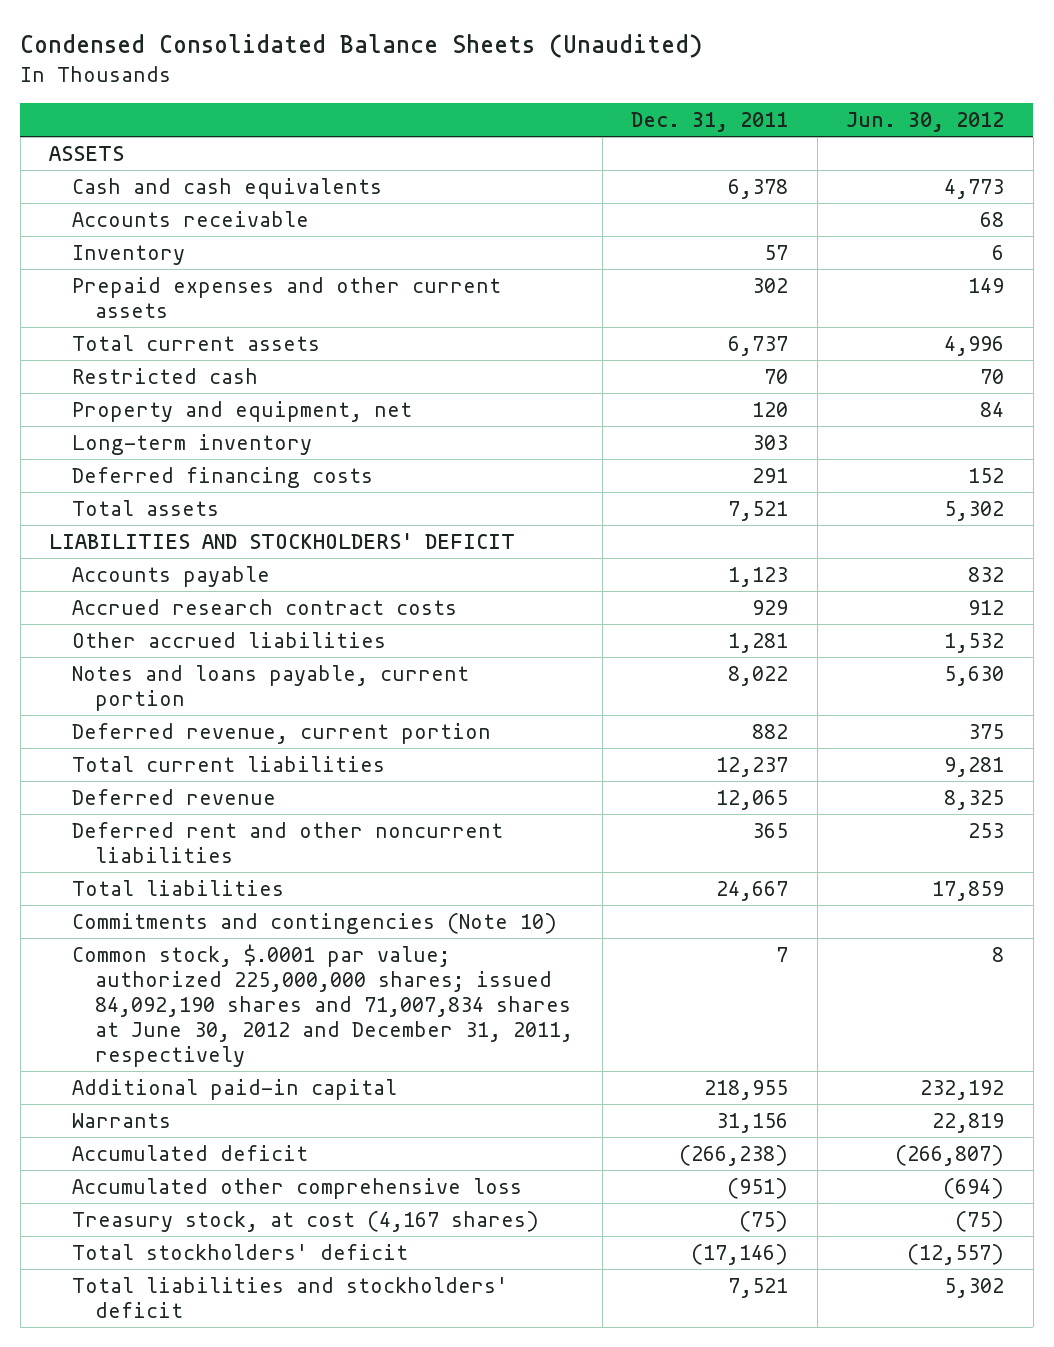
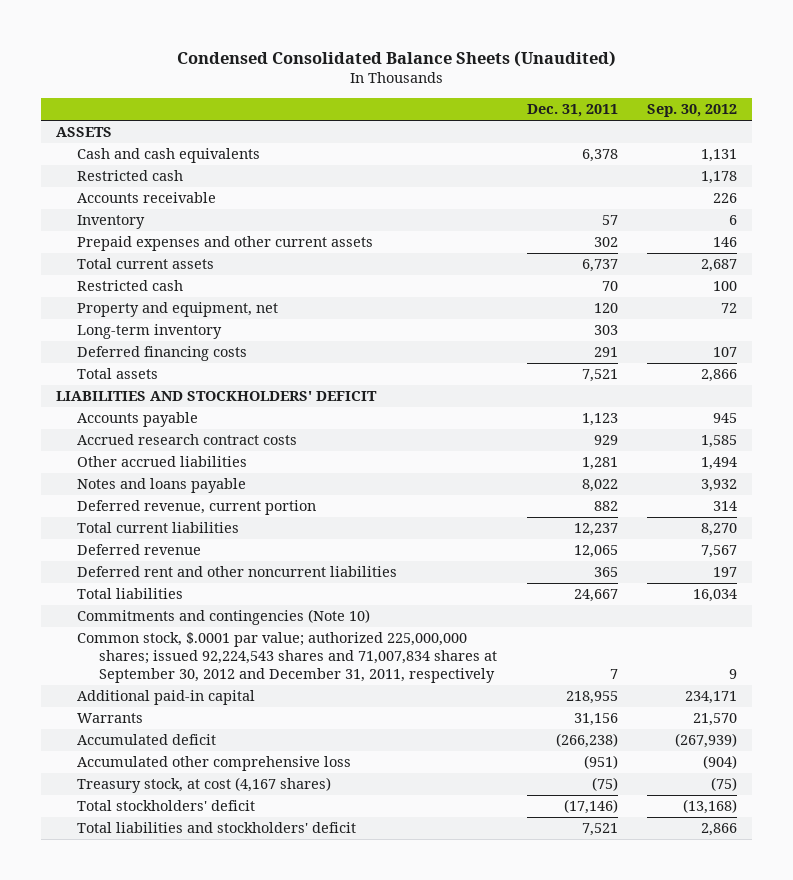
- | Dec. 31, 2011 | Jun. 30, 2012
+ | Dec. 31, 2011 | Sep. 30, 2012
+ Restricted cash | | 1,178
- Notes and loans payable, current portion | 8,022 | 5,630
+ Notes and loans payable | 8,022 | 3,932
- Common stock, $.0001 par value; authorized 225,000,000 shares; issued 84,092,190 shares and 71,007,834 shares at June 30, 2012 and December 31, 2011, respectively | 7 | 8
+ Common stock, $.0001 par value; authorized 225,000,000 shares; issued 92,224,543 shares and 71,007,834 shares at September 30, 2012 and December 31, 2011, respectively | 7 | 9

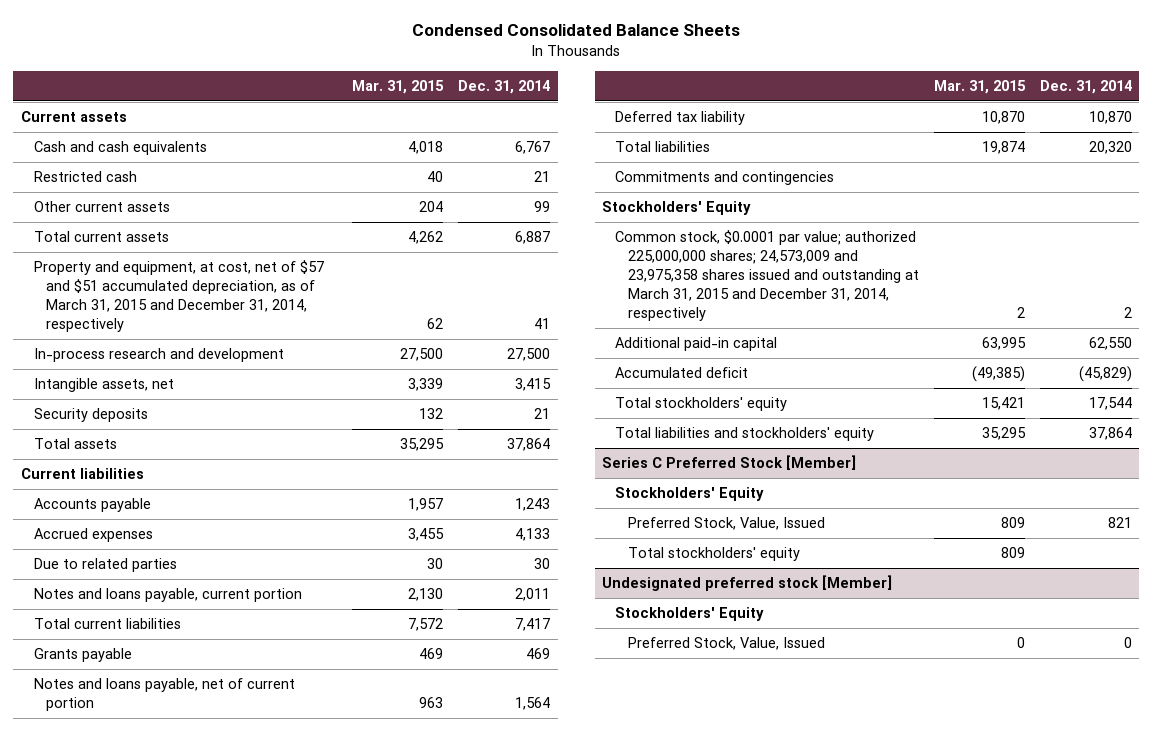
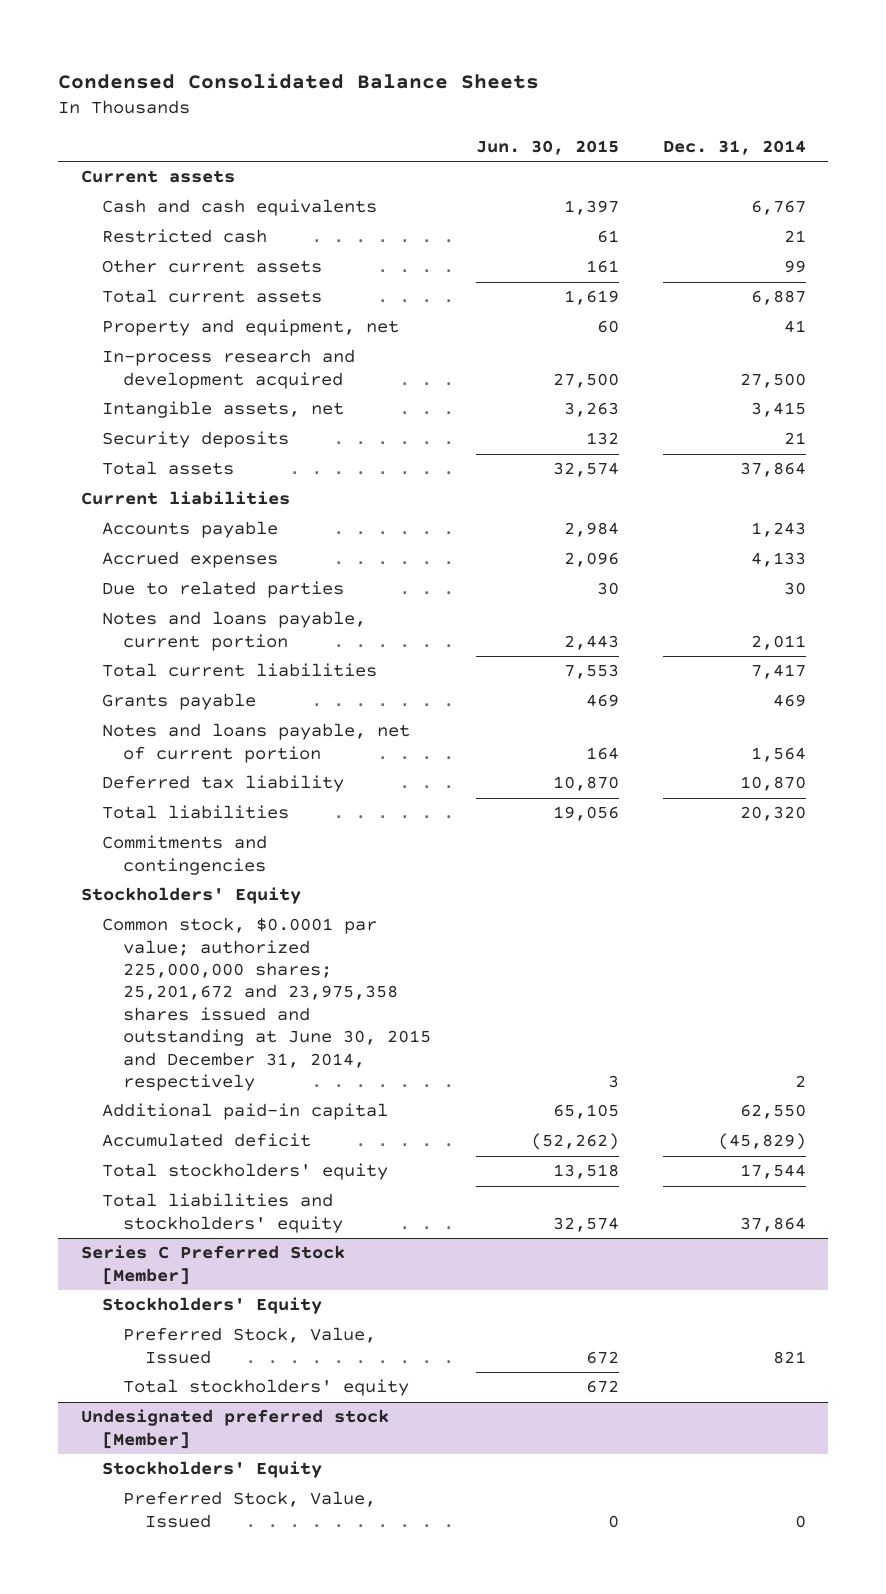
- | Mar. 31, 2015 | Dec. 31, 2014
+ | Jun. 30, 2015 | Dec. 31, 2014
- Property and equipment, at cost, net of $57 and $51 accumulated depreciation, as of March 31, 2015 and December 31, 2014, respectively | 62 | 41
- In-process research and development | 27,500 | 27,500
+ Property and equipment, net | 60 | 41
+ In-process research and development acquired | 27,500 | 27,500
- Common stock, $0.0001 par value; authorized 225,000,000 shares; 24,573,009 and 23,975,358 shares issued and outstanding at March 31, 2015 and December 31, 2014, respectively | 2 | 2
+ Common stock, $0.0001 par value; authorized 225,000,000 shares; 25,201,672 and 23,975,358 shares issued and outstanding at June 30, 2015 and December 31, 2014, respectively | 3 | 2

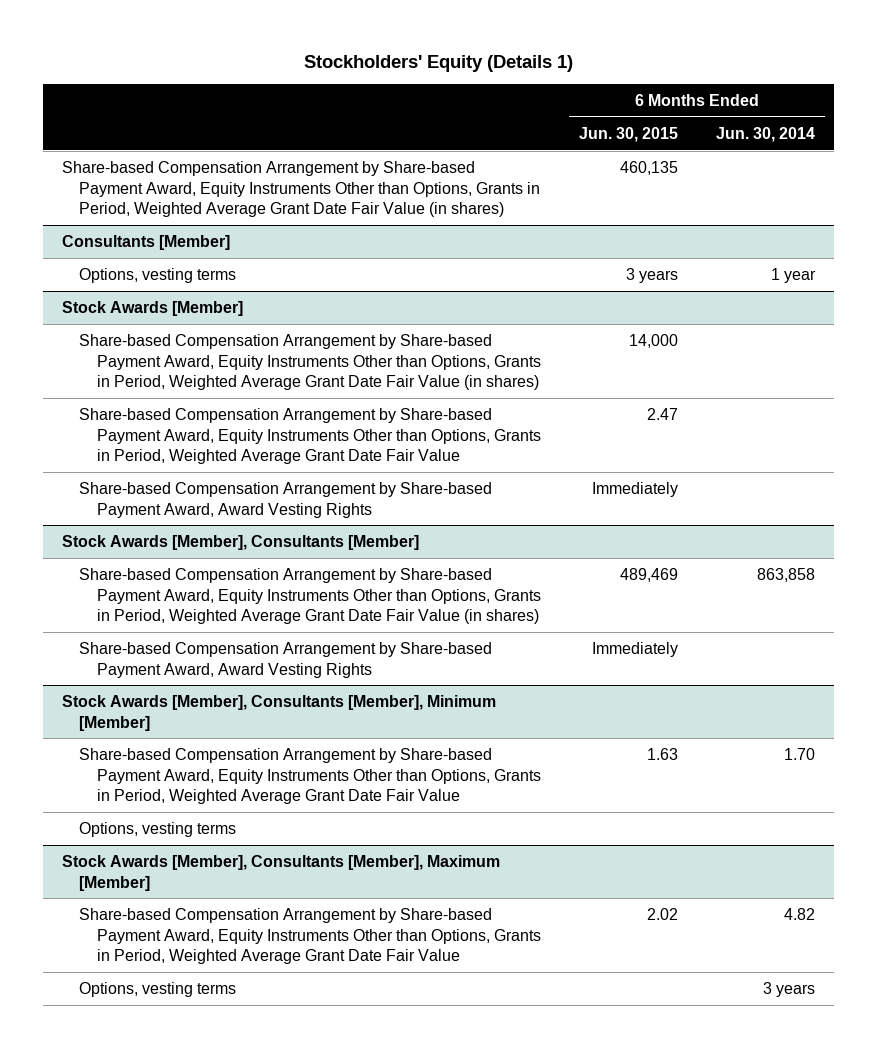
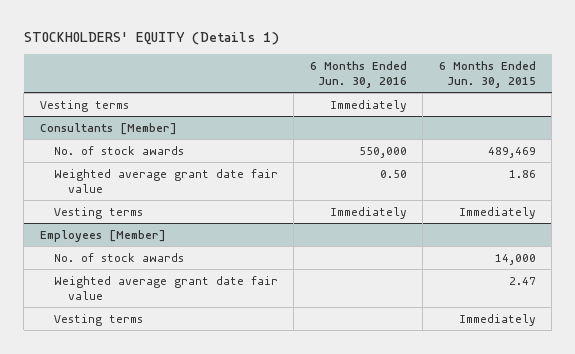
- Stockholders' Equity (Details 1)
+ STOCKHOLDERS' EQUITY (Details 1)
- | 6 Months Ended Jun. 30, 2015 | 6 Months Ended Jun. 30, 2014
+ | 6 Months Ended Jun. 30, 2016 | 6 Months Ended Jun. 30, 2015
- Share-based Compensation Arrangement by Share-based Payment Award, Equity Instruments Other than Options, Grants in Period, Weighted Average Grant Date Fair Value (in shares) | 460,135 |
+ Vesting terms | Immediately |
@ Consultants [Member]
- Options, vesting terms | 3 years | 1 year
- Stock Awards [Member]
- Share-based Compensation Arrangement by Share-based Payment Award, Equity Instruments Other than Options, Grants in Period, Weighted Average Grant Date Fair Value (in shares) | 14,000 |
- Share-based Compensation Arrangement by Share-based Payment Award, Equity Instruments Other than Options, Grants in Period, Weighted Average Grant Date Fair Value | 2.47 |
- Share-based Compensation Arrangement by Share-based Payment Award, Award Vesting Rights | Immediately |
- Stock Awards [Member], Consultants [Member]
- Share-based Compensation Arrangement by Share-based Payment Award, Equity Instruments Other than Options, Grants in Period, Weighted Average Grant Date Fair Value (in shares) | 489,469 | 863,858
- Share-based Compensation Arrangement by Share-based Payment Award, Award Vesting Rights | Immediately |
- Stock Awards [Member], Consultants [Member], Minimum [Member]
- Share-based Compensation Arrangement by Share-based Payment Award, Equity Instruments Other than Options, Grants in Period, Weighted Average Grant Date Fair Value | 1.63 | 1.70
- Options, vesting terms
- Stock Awards [Member], Consultants [Member], Maximum [Member]
- Share-based Compensation Arrangement by Share-based Payment Award, Equity Instruments Other than Options, Grants in Period, Weighted Average Grant Date Fair Value | 2.02 | 4.82
- Options, vesting terms | | 3 years
@ Consultants [Member]
+ No. of stock awards | 550,000 | 489,469
+ Weighted average grant date fair value | 0.50 | 1.86
+ Vesting terms | Immediately | Immediately
+ Employees [Member]
+ No. of stock awards | | 14,000
+ Weighted average grant date fair value | | 2.47
+ Vesting terms | | Immediately

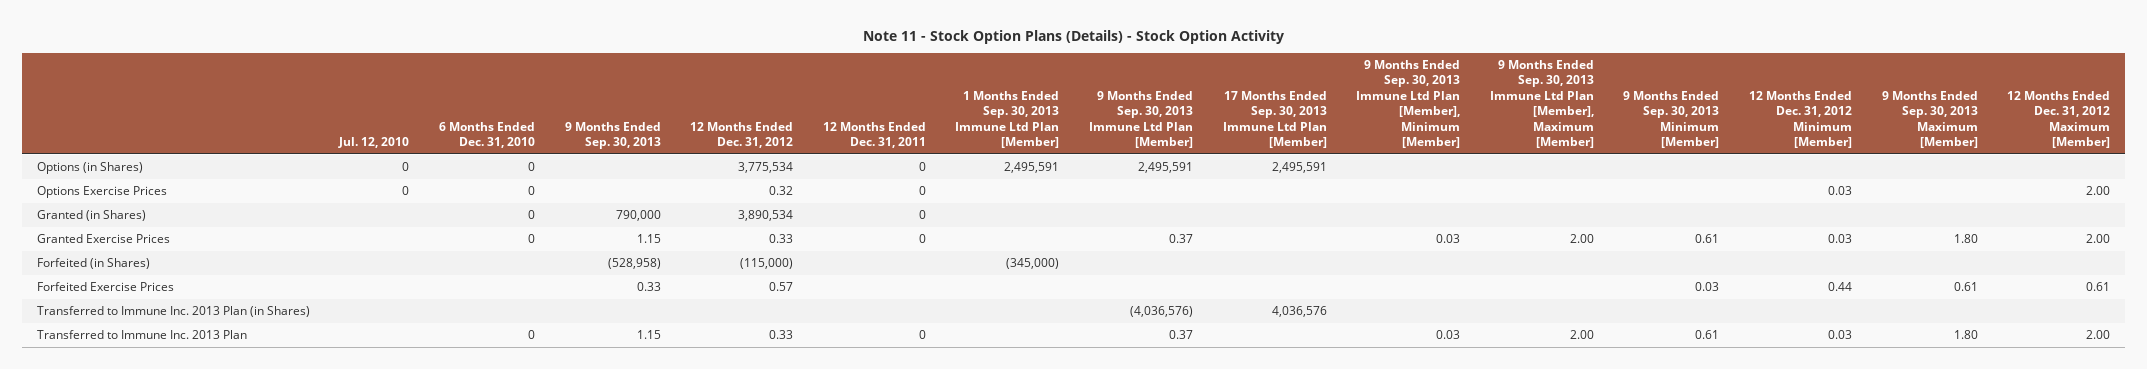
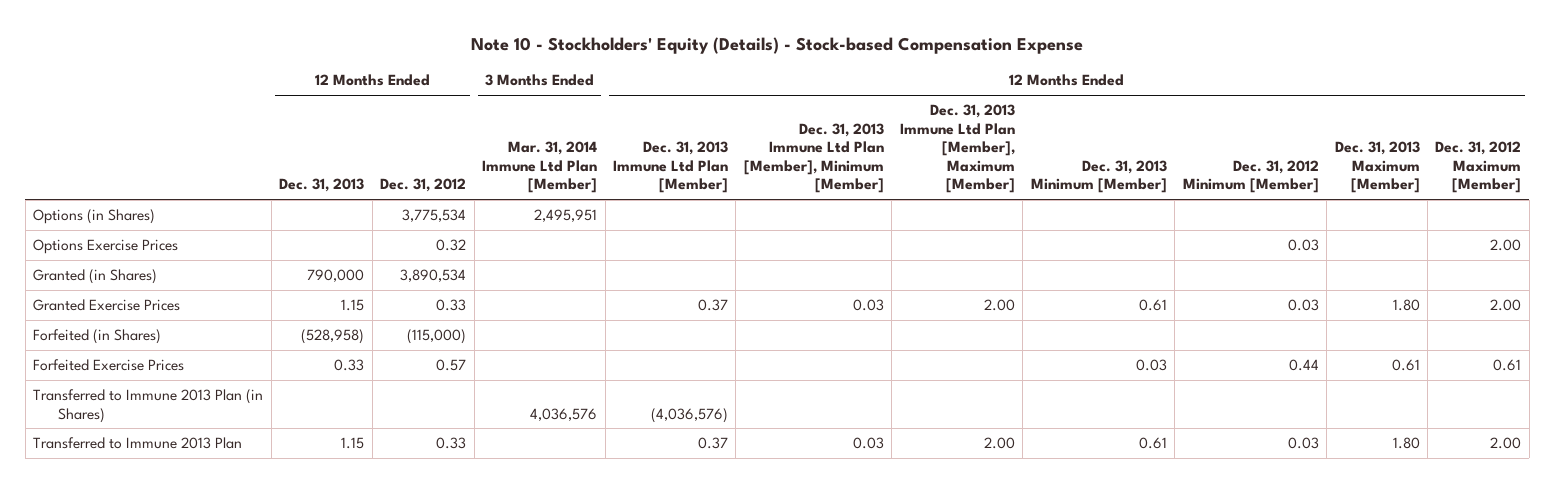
- Note 11 - Stock Option Plans (Details) - Stock Option Activity
+ Note 10 - Stockholders' Equity (Details) - Stock-based Compensation Expense
- | Jul. 12, 2010 | 6 Months Ended Dec. 31, 2010 | 9 Months Ended Sep. 30, 2013 | 12 Months Ended Dec. 31, 2012 | 12 Months Ended Dec. 31, 2011 | 1 Months Ended Sep. 30, 2013 Immune Ltd Plan [Member] | 9 Months Ended Sep. 30, 2013 Immune Ltd Plan [Member] | 17 Months Ended Sep. 30, 2013 Immune Ltd Plan [Member] | 9 Months Ended Sep. 30, 2013 Immune Ltd Plan [Member], Minimum [Member] | 9 Months Ended Sep. 30, 2013 Immune Ltd Plan [Member], Maximum [Member] | 9 Months Ended Sep. 30, 2013 Minimum [Member] | 12 Months Ended Dec. 31, 2012 Minimum [Member] | 9 Months Ended Sep. 30, 2013 Maximum [Member] | 12 Months Ended Dec. 31, 2012 Maximum [Member]
+ | 12 Months Ended Dec. 31, 2013 | 12 Months Ended Dec. 31, 2012 | 3 Months Ended Mar. 31, 2014 Immune Ltd Plan [Member] | 12 Months Ended Dec. 31, 2013 Immune Ltd Plan [Member] | 12 Months Ended Dec. 31, 2013 Immune Ltd Plan [Member], Minimum [Member] | 12 Months Ended Dec. 31, 2013 Immune Ltd Plan [Member], Maximum [Member] | 12 Months Ended Dec. 31, 2013 Minimum [Member] | 12 Months Ended Dec. 31, 2012 Minimum [Member] | 12 Months Ended Dec. 31, 2013 Maximum [Member] | 12 Months Ended Dec. 31, 2012 Maximum [Member]
- Transferred to Immune Inc. 2013 Plan (in Shares) | | | | | | | (4,036,576) | 4,036,576 | | | | | |
- Transferred to Immune Inc. 2013 Plan | | 0 | 1.15 | 0.33 | 0 | | 0.37 | | 0.03 | 2.00 | 0.61 | 0.03 | 1.80 | 2.00
+ Transferred to Immune 2013 Plan (in Shares) | | | 4,036,576 | (4,036,576) | | | | | |
+ Transferred to Immune 2013 Plan | 1.15 | 0.33 | | 0.37 | 0.03 | 2.00 | 0.61 | 0.03 | 1.80 | 2.00

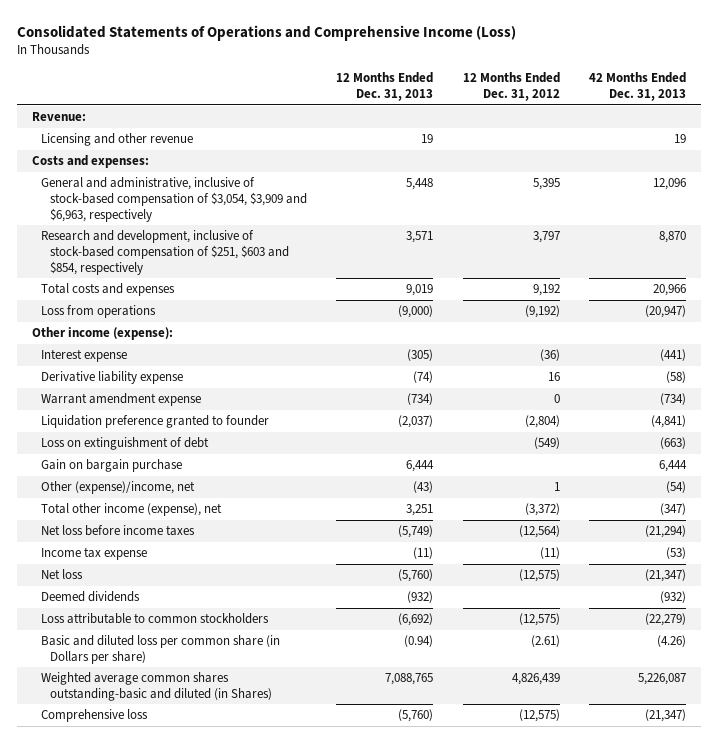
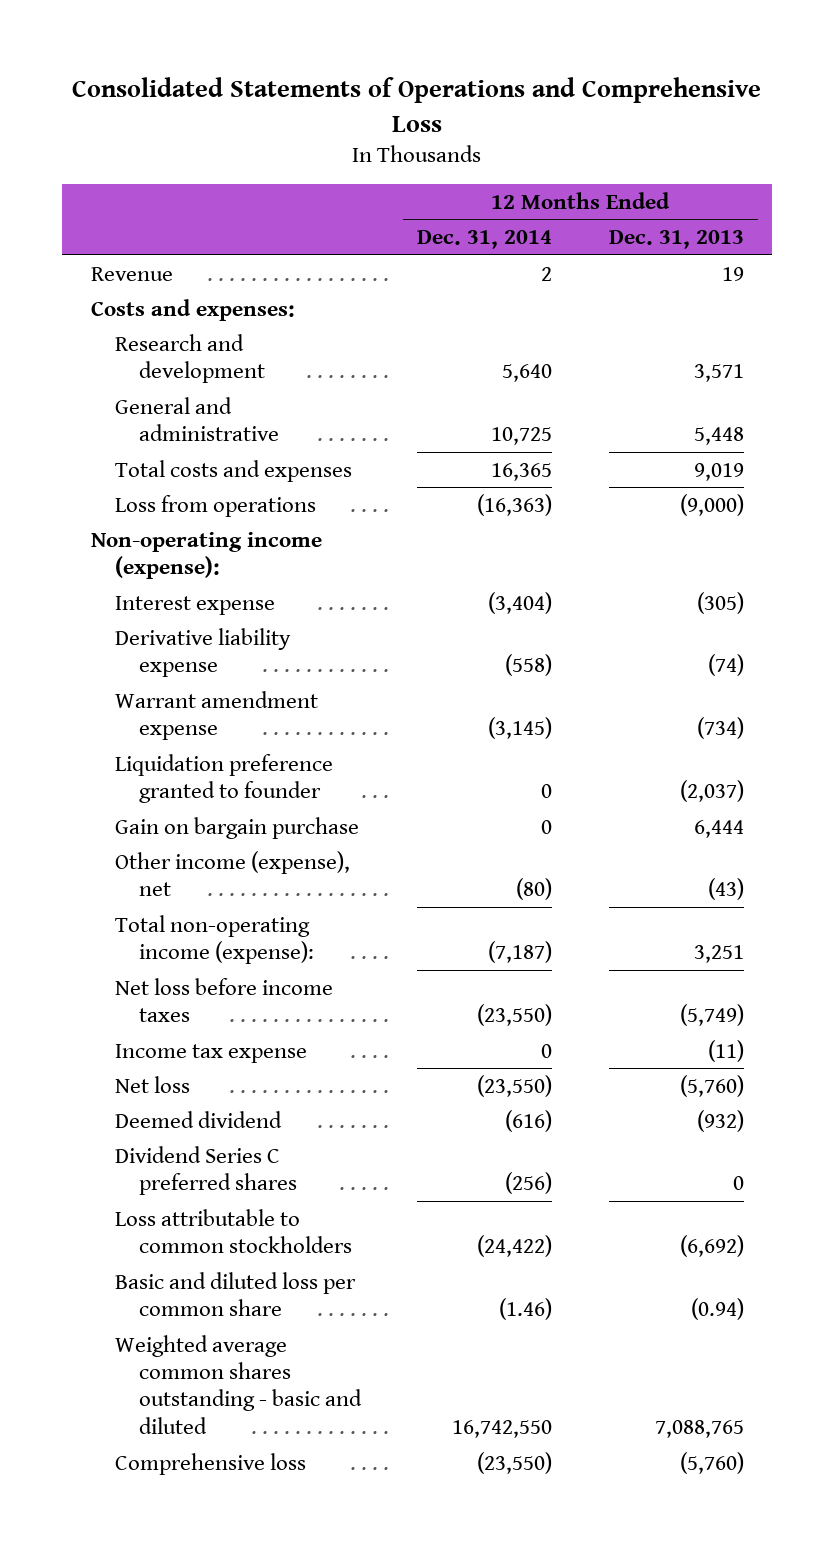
- Consolidated Statements of Operations and Comprehensive Income (Loss)
+ Consolidated Statements of Operations and Comprehensive Loss
- | 12 Months Ended Dec. 31, 2013 | 12 Months Ended Dec. 31, 2012 | 42 Months Ended Dec. 31, 2013
+ | 12 Months Ended Dec. 31, 2014 | 12 Months Ended Dec. 31, 2013
- Revenue:
- Licensing and other revenue | 19 | | 19
+ Revenue | 2 | 19
- General and administrative, inclusive of stock-based compensation of $3,054, $3,909 and $6,963, respectively | 5,448 | 5,395 | 12,096
- Research and development, inclusive of stock-based compensation of $251, $603 and $854, respectively | 3,571 | 3,797 | 8,870
+ Research and development | 5,640 | 3,571
+ General and administrative | 10,725 | 5,448
- Other income (expense):
+ Non-operating income (expense):
- Loss on extinguishment of debt | | (549) | (663)
- Other (expense)/income, net | (43) | 1 | (54)
- Total other income (expense), net | 3,251 | (3,372) | (347)
+ Other income (expense), net | (80) | (43)
+ Total non-operating income (expense): | (7,187) | 3,251
- Deemed dividends | (932) | | (932)
+ Deemed dividend | (616) | (932)
+ Dividend Series C preferred shares | (256) | 0
- Basic and diluted loss per common share (in Dollars per share) | (0.94) | (2.61) | (4.26)
- Weighted average common shares outstanding-basic and diluted (in Shares) | 7,088,765 | 4,826,439 | 5,226,087
+ Basic and diluted loss per common share | (1.46) | (0.94)
+ Weighted average common shares outstanding - basic and diluted | 16,742,550 | 7,088,765

